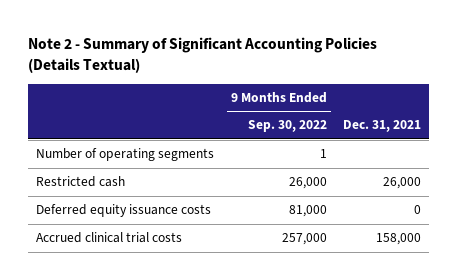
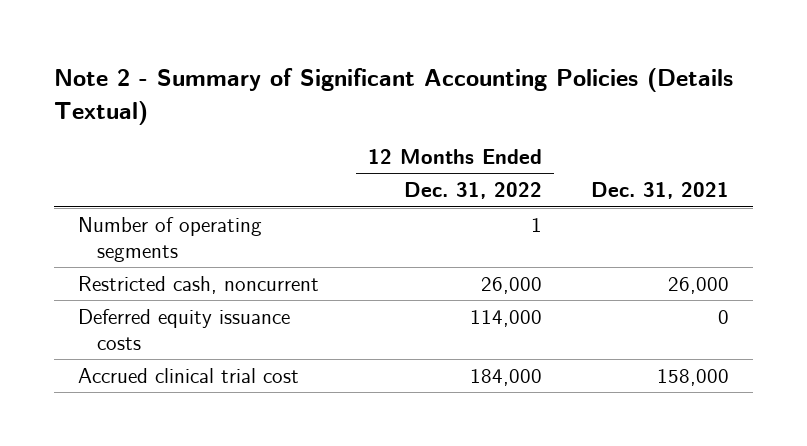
- | 9 Months Ended Sep. 30, 2022 | Dec. 31, 2021
+ | 12 Months Ended Dec. 31, 2022 | Dec. 31, 2021
- Restricted cash | 26,000 | 26,000
+ Restricted cash, noncurrent | 26,000 | 26,000
- Accrued clinical trial costs | 257,000 | 158,000
+ Accrued clinical trial cost | 184,000 | 158,000

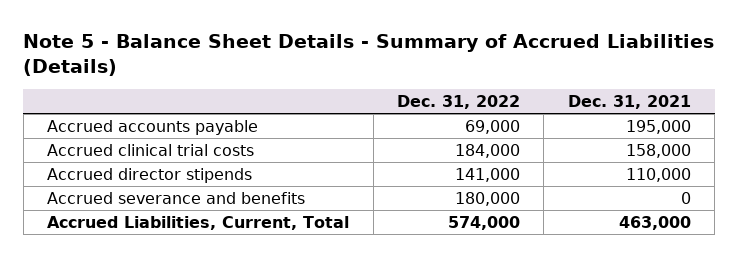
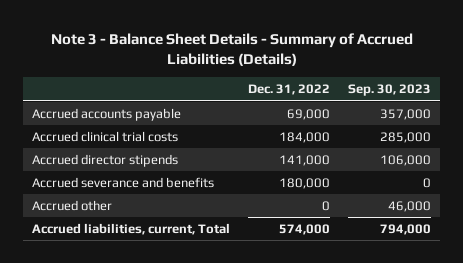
- Note 5 - Balance Sheet Details - Summary of Accrued Liabilities (Details)
+ Note 3 - Balance Sheet Details - Summary of Accrued Liabilities (Details)
- | Dec. 31, 2022 | Dec. 31, 2021
+ | Dec. 31, 2022 | Sep. 30, 2023
- Accrued Liabilities, Current, Total | 574,000 | 463,000
+ Accrued other | 0 | 46,000
+ Accrued liabilities, current, Total | 574,000 | 794,000

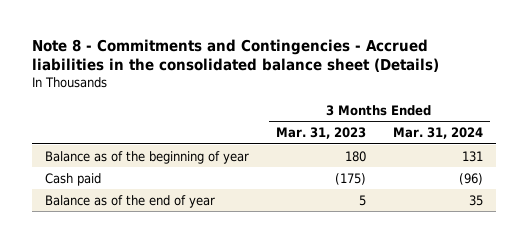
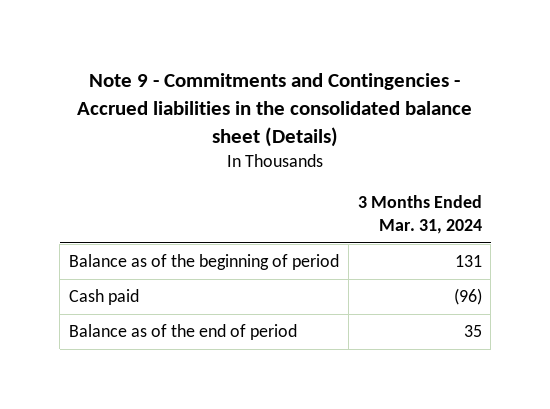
- Note 8 - Commitments and Contingencies - Accrued liabilities in the consolidated balance sheet (Details)
+ Note 9 - Commitments and Contingencies - Accrued liabilities in the consolidated balance sheet (Details)
- | 3 Months Ended Mar. 31, 2023 | 3 Months Ended Mar. 31, 2024
+ | 3 Months Ended Mar. 31, 2024
- Balance as of the beginning of year | 180 | 131
+ Balance as of the beginning of period | 131
- Balance as of the end of year | 5 | 35
+ Balance as of the end of period | 35

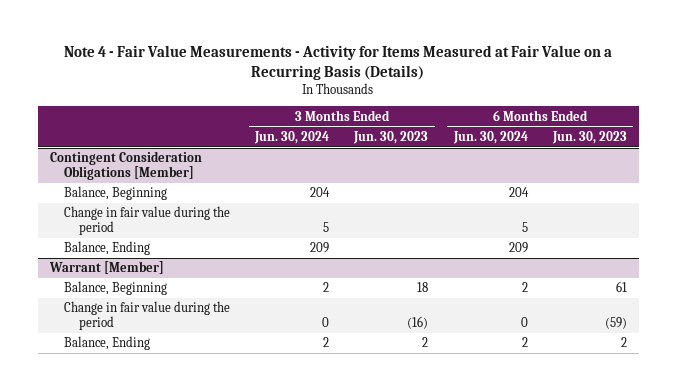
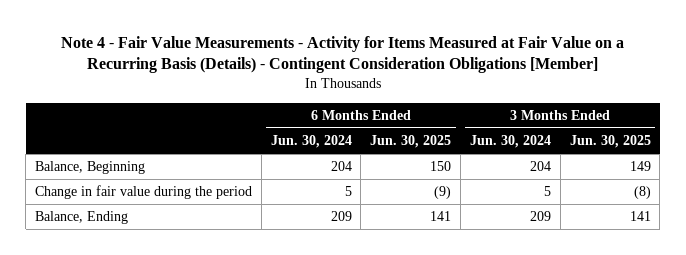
- Note 4 - Fair Value Measurements - Activity for Items Measured at Fair Value on a Recurring Basis (Details)
+ Note 4 - Fair Value Measurements - Activity for Items Measured at Fair Value on a Recurring Basis (Details) - Contingent Consideration Obligations [Member]
- | 3 Months Ended Jun. 30, 2024 | 3 Months Ended Jun. 30, 2023 | 6 Months Ended Jun. 30, 2024 | 6 Months Ended Jun. 30, 2023
+ | 6 Months Ended Jun. 30, 2024 | 6 Months Ended Jun. 30, 2025 | 3 Months Ended Jun. 30, 2024 | 3 Months Ended Jun. 30, 2025
- Contingent Consideration Obligations [Member]
- Warrant [Member]
- Balance, Beginning | 2 | 18 | 2 | 61
- Change in fair value during the period | 0 | (16) | 0 | (59)
- Balance, Ending | 2 | 2 | 2 | 2

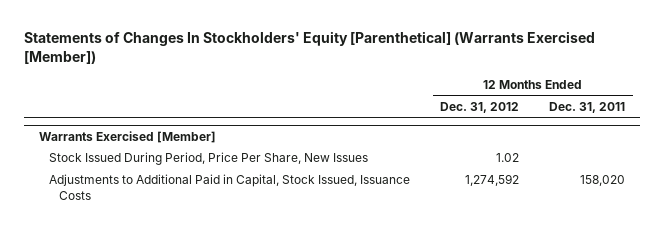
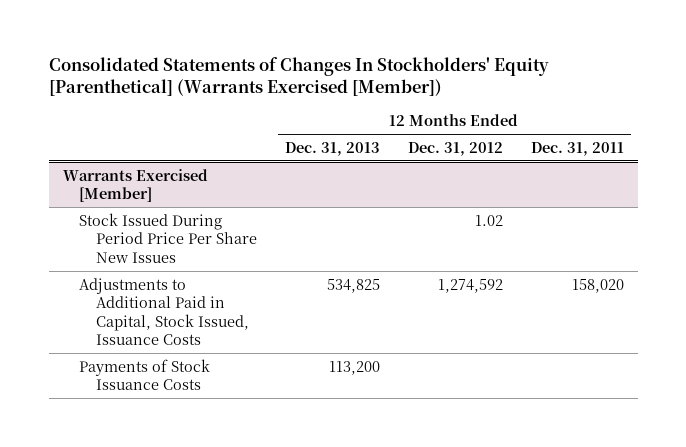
- Statements of Changes In Stockholders' Equity [Parenthetical] (Warrants Exercised [Member])
+ Consolidated Statements of Changes In Stockholders' Equity [Parenthetical] (Warrants Exercised [Member])
- | 12 Months Ended Dec. 31, 2012 | 12 Months Ended Dec. 31, 2011
+ | 12 Months Ended Dec. 31, 2013 | 12 Months Ended Dec. 31, 2012 | 12 Months Ended Dec. 31, 2011
@ Warrants Exercised [Member]
- Stock Issued During Period, Price Per Share, New Issues | 1.02 |
+ Stock Issued During Period Price Per Share New Issues | | 1.02 |
+ Payments of Stock Issuance Costs | 113,200 | |

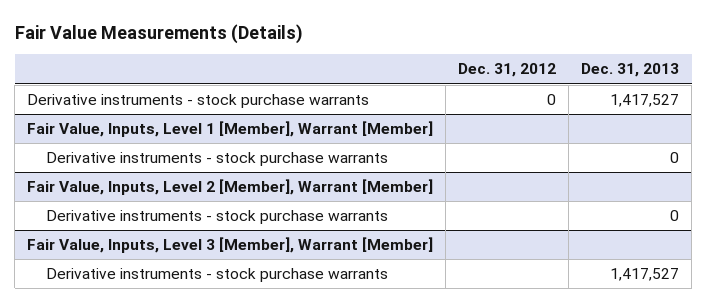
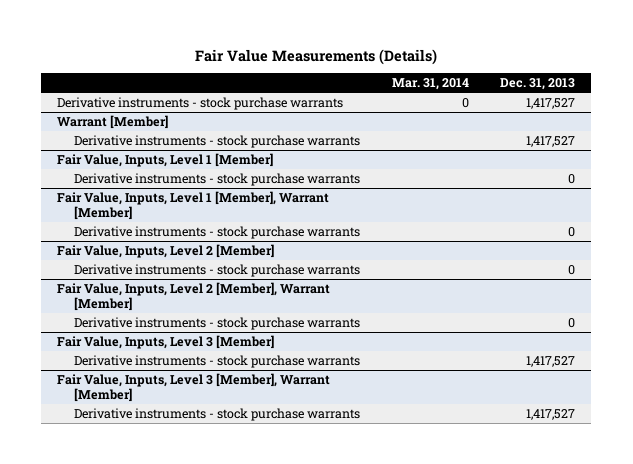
- | Dec. 31, 2012 | Dec. 31, 2013
+ | Mar. 31, 2014 | Dec. 31, 2013
+ Warrant [Member]
+ Derivative instruments - stock purchase warrants | | 1,417,527
+ Fair Value, Inputs, Level 1 [Member]
+ Derivative instruments - stock purchase warrants | | 0
+ Fair Value, Inputs, Level 2 [Member]
+ Derivative instruments - stock purchase warrants | | 0
+ Fair Value, Inputs, Level 3 [Member]
+ Derivative instruments - stock purchase warrants | | 1,417,527

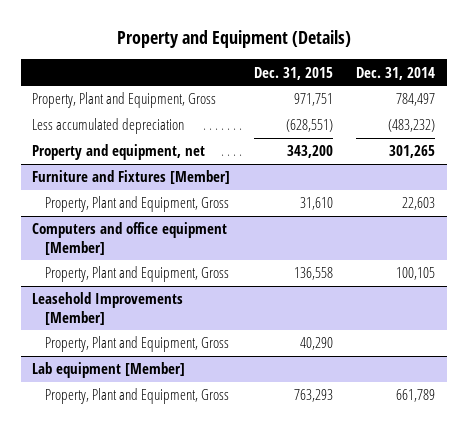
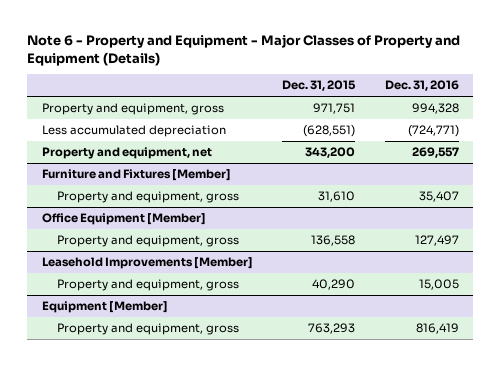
- Property and Equipment (Details)
+ Note 6 - Property and Equipment - Major Classes of Property and Equipment (Details)
- | Dec. 31, 2015 | Dec. 31, 2014
+ | Dec. 31, 2015 | Dec. 31, 2016
- Property, Plant and Equipment, Gross | 971,751 | 784,497
+ Property and equipment, gross | 971,751 | 994,328
@ Furniture and Fixtures [Member]
- Property, Plant and Equipment, Gross | 31,610 | 22,603
- Computers and office equipment [Member]
- Property, Plant and Equipment, Gross | 136,558 | 100,105
@ Furniture and Fixtures [Member]
+ Property and equipment, gross | 31,610 | 35,407
+ Office Equipment [Member]
+ Property and equipment, gross | 136,558 | 127,497
@ Leasehold Improvements [Member]
- Property, Plant and Equipment, Gross | 40,290 |
- Lab equipment [Member]
- Property, Plant and Equipment, Gross | 763,293 | 661,789
@ Leasehold Improvements [Member]
+ Property and equipment, gross | 40,290 | 15,005
+ Equipment [Member]
+ Property and equipment, gross | 763,293 | 816,419

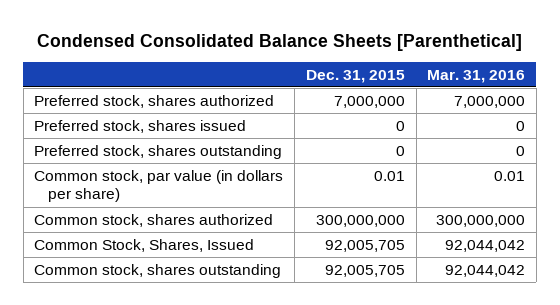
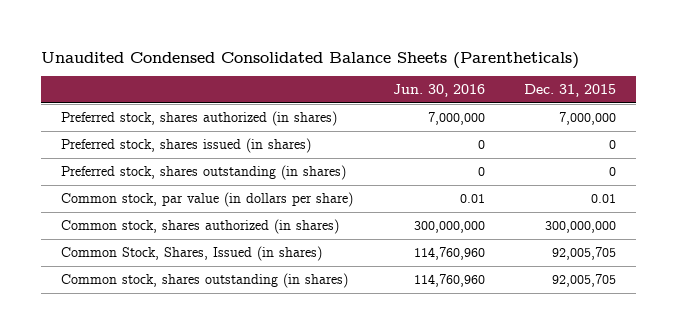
- Condensed Consolidated Balance Sheets [Parenthetical]
+ Unaudited Condensed Consolidated Balance Sheets (Parentheticals)
- | Dec. 31, 2015 | Mar. 31, 2016
+ | Jun. 30, 2016 | Dec. 31, 2015
- Preferred stock, shares authorized | 7,000,000 | 7,000,000
- Preferred stock, shares issued | 0 | 0
- Preferred stock, shares outstanding | 0 | 0
+ Preferred stock, shares authorized (in shares) | 7,000,000 | 7,000,000
+ Preferred stock, shares issued (in shares) | 0 | 0
+ Preferred stock, shares outstanding (in shares) | 0 | 0
- Common stock, shares authorized | 300,000,000 | 300,000,000
- Common Stock, Shares, Issued | 92,005,705 | 92,044,042
- Common stock, shares outstanding | 92,005,705 | 92,044,042
+ Common stock, shares authorized (in shares) | 300,000,000 | 300,000,000
+ Common Stock, Shares, Issued (in shares) | 114,760,960 | 92,005,705
+ Common stock, shares outstanding (in shares) | 114,760,960 | 92,005,705

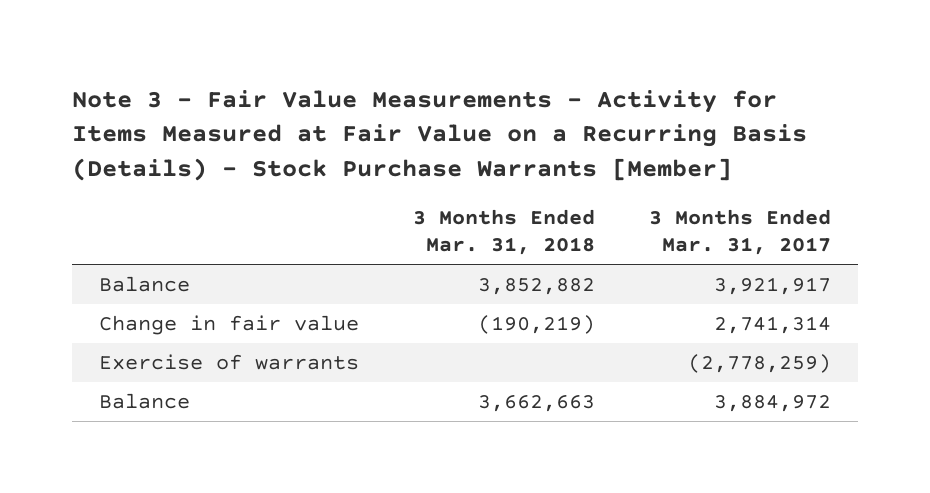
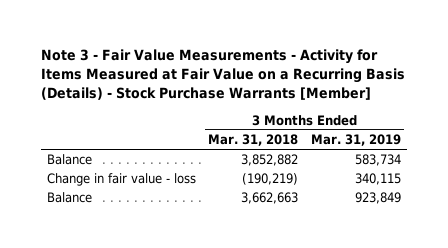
- | 3 Months Ended Mar. 31, 2018 | 3 Months Ended Mar. 31, 2017
+ | 3 Months Ended Mar. 31, 2018 | 3 Months Ended Mar. 31, 2019
- Change in fair value | (190,219) | 2,741,314
- Exercise of warrants | | (2,778,259)
+ Change in fair value - loss | (190,219) | 340,115

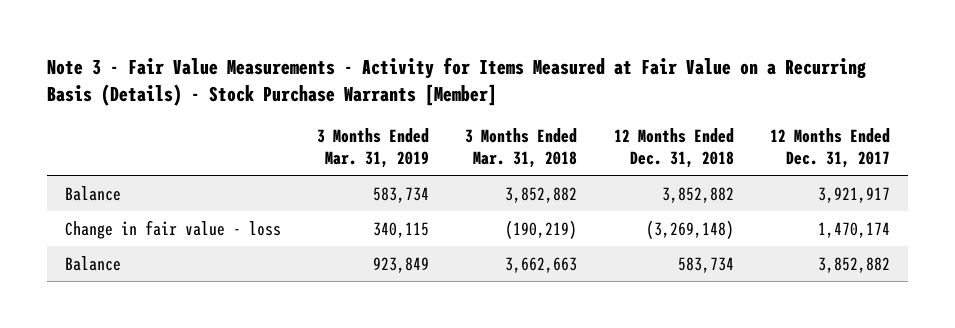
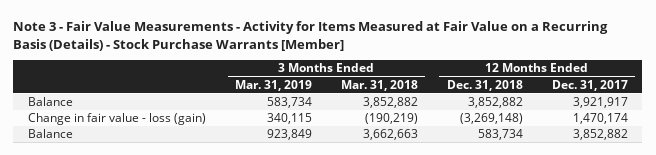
- Change in fair value - loss | 340,115 | (190,219) | (3,269,148) | 1,470,174
+ Change in fair value - loss (gain) | 340,115 | (190,219) | (3,269,148) | 1,470,174

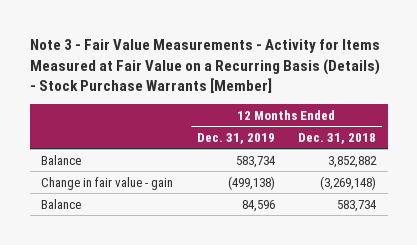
- | 3 Months Ended Mar. 31, 2019 | 3 Months Ended Mar. 31, 2018 | 12 Months Ended Dec. 31, 2018 | 12 Months Ended Dec. 31, 2017
+ | 12 Months Ended Dec. 31, 2019 | 12 Months Ended Dec. 31, 2018
- Change in fair value - loss (gain) | 340,115 | (190,219) | (3,269,148) | 1,470,174
+ Change in fair value - gain | (499,138) | (3,269,148)

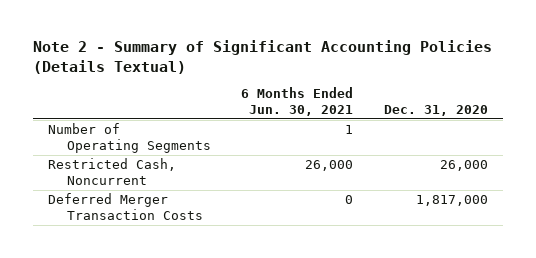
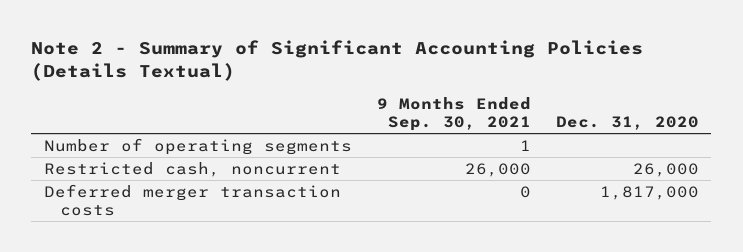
- | 6 Months Ended Jun. 30, 2021 | Dec. 31, 2020
+ | 9 Months Ended Sep. 30, 2021 | Dec. 31, 2020
- Number of Operating Segments | 1 |
- Restricted Cash, Noncurrent | 26,000 | 26,000
- Deferred Merger Transaction Costs | 0 | 1,817,000
+ Number of operating segments | 1 |
+ Restricted cash, noncurrent | 26,000 | 26,000
+ Deferred merger transaction costs | 0 | 1,817,000

